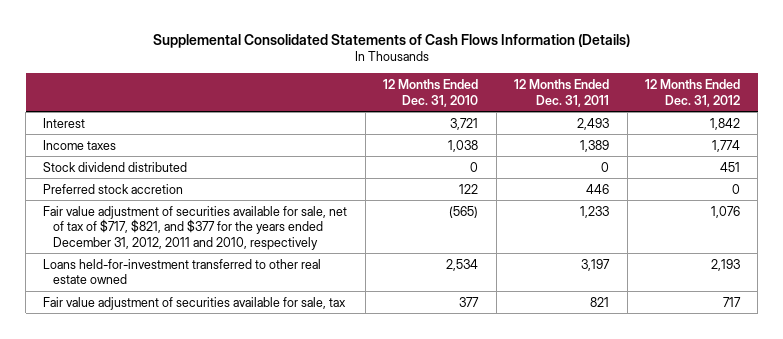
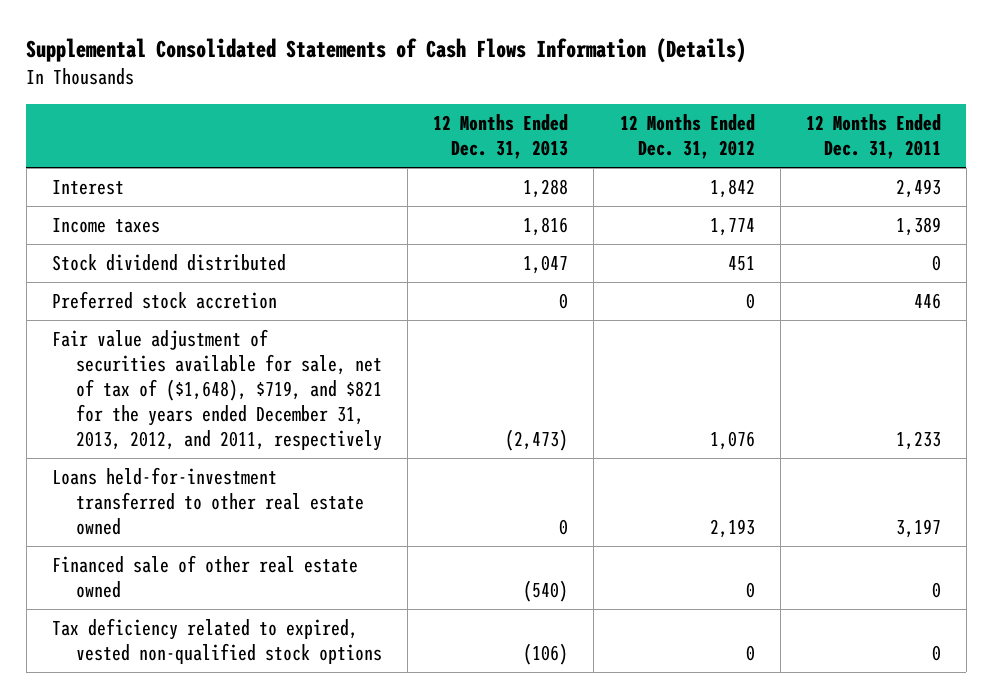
- | 12 Months Ended Dec. 31, 2010 | 12 Months Ended Dec. 31, 2011 | 12 Months Ended Dec. 31, 2012
+ | 12 Months Ended Dec. 31, 2013 | 12 Months Ended Dec. 31, 2012 | 12 Months Ended Dec. 31, 2011
- Fair value adjustment of securities available for sale, net of tax of $717, $821, and $377 for the years ended December 31, 2012, 2011 and 2010, respectively | (565) | 1,233 | 1,076
+ Fair value adjustment of securities available for sale, net of tax of ($1,648), $719, and $821 for the years ended December 31, 2013, 2012, and 2011, respectively | (2,473) | 1,076 | 1,233
- Fair value adjustment of securities available for sale, tax | 377 | 821 | 717
+ Financed sale of other real estate owned | (540) | 0 | 0
+ Tax deficiency related to expired, vested non-qualified stock options | (106) | 0 | 0

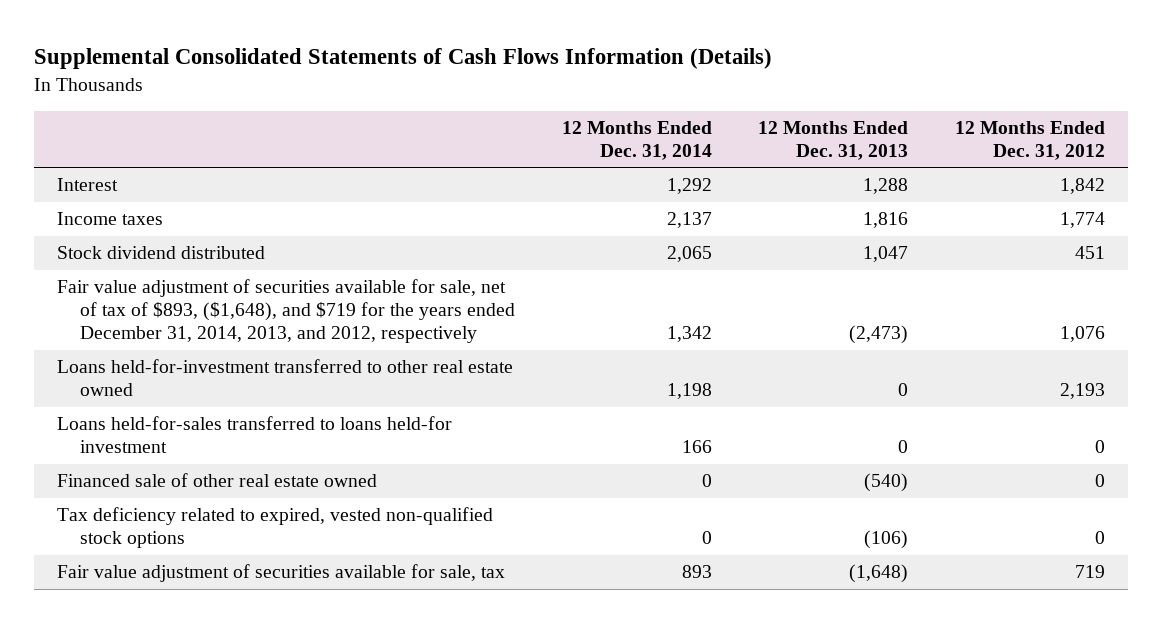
- | 12 Months Ended Dec. 31, 2013 | 12 Months Ended Dec. 31, 2012 | 12 Months Ended Dec. 31, 2011
+ | 12 Months Ended Dec. 31, 2014 | 12 Months Ended Dec. 31, 2013 | 12 Months Ended Dec. 31, 2012
- Preferred stock accretion | 0 | 0 | 446
- Fair value adjustment of securities available for sale, net of tax of ($1,648), $719, and $821 for the years ended December 31, 2013, 2012, and 2011, respectively | (2,473) | 1,076 | 1,233
+ Fair value adjustment of securities available for sale, net of tax of $893, ($1,648), and $719 for the years ended December 31, 2014, 2013, and 2012, respectively | 1,342 | (2,473) | 1,076
+ Loans held-for-sales transferred to loans held-for investment | 166 | 0 | 0
+ Fair value adjustment of securities available for sale, tax | 893 | (1,648) | 719

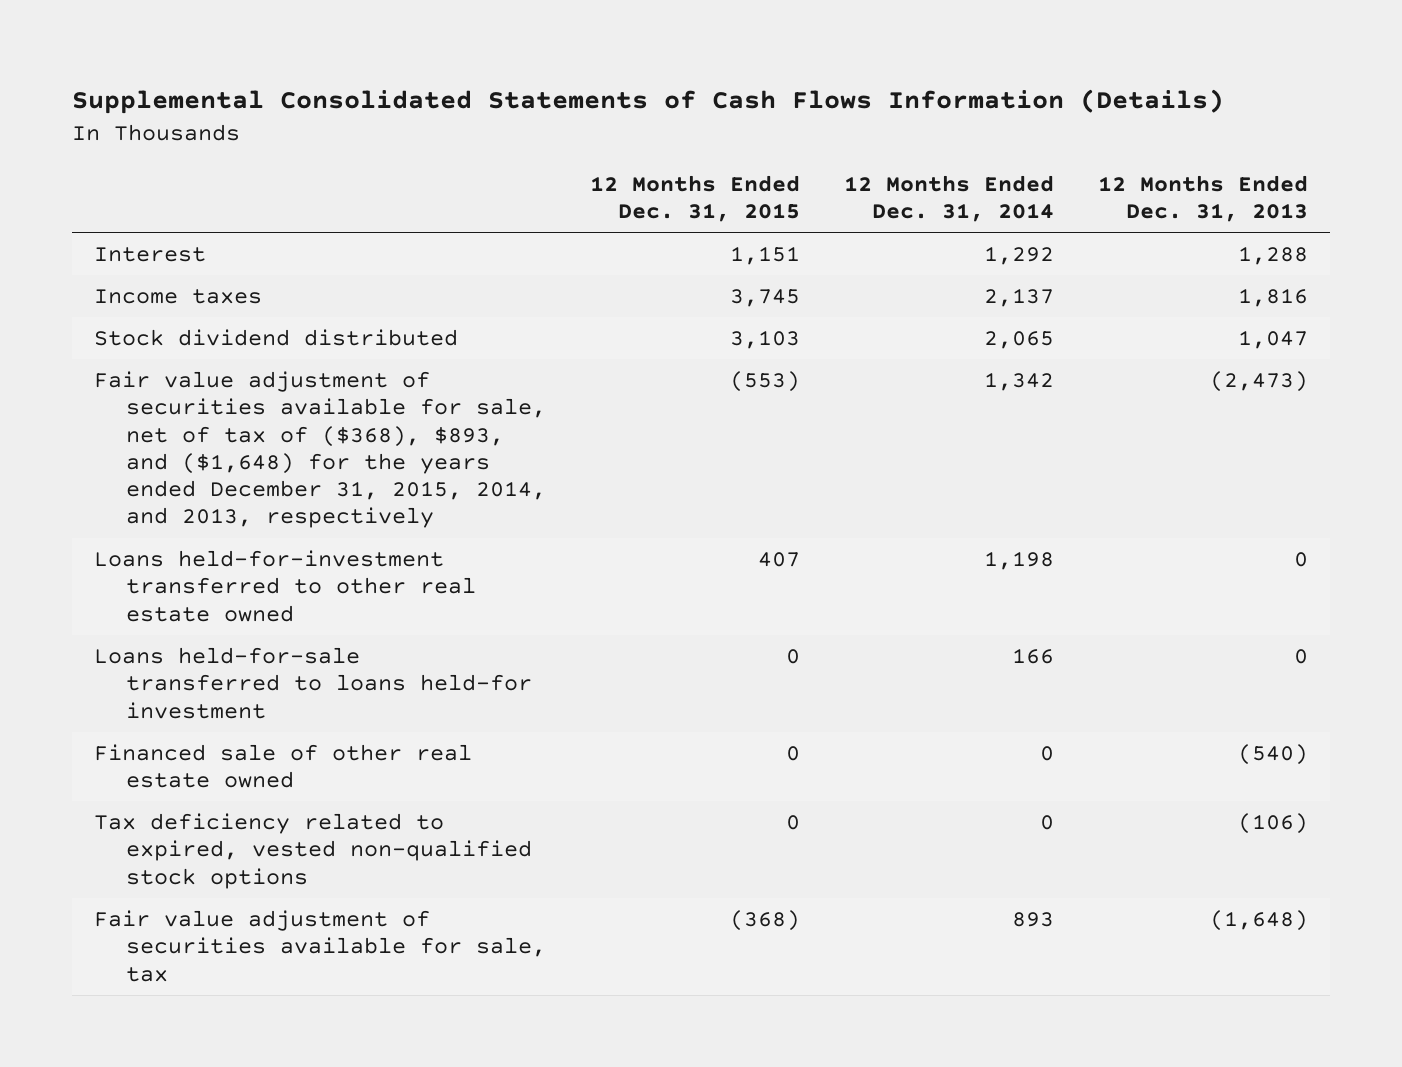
- | 12 Months Ended Dec. 31, 2014 | 12 Months Ended Dec. 31, 2013 | 12 Months Ended Dec. 31, 2012
+ | 12 Months Ended Dec. 31, 2015 | 12 Months Ended Dec. 31, 2014 | 12 Months Ended Dec. 31, 2013
- Fair value adjustment of securities available for sale, net of tax of $893, ($1,648), and $719 for the years ended December 31, 2014, 2013, and 2012, respectively | 1,342 | (2,473) | 1,076
+ Fair value adjustment of securities available for sale, net of tax of ($368), $893, and ($1,648) for the years ended December 31, 2015, 2014, and 2013, respectively | (553) | 1,342 | (2,473)
- Loans held-for-sales transferred to loans held-for investment | 166 | 0 | 0
+ Loans held-for-sale transferred to loans held-for investment | 0 | 166 | 0

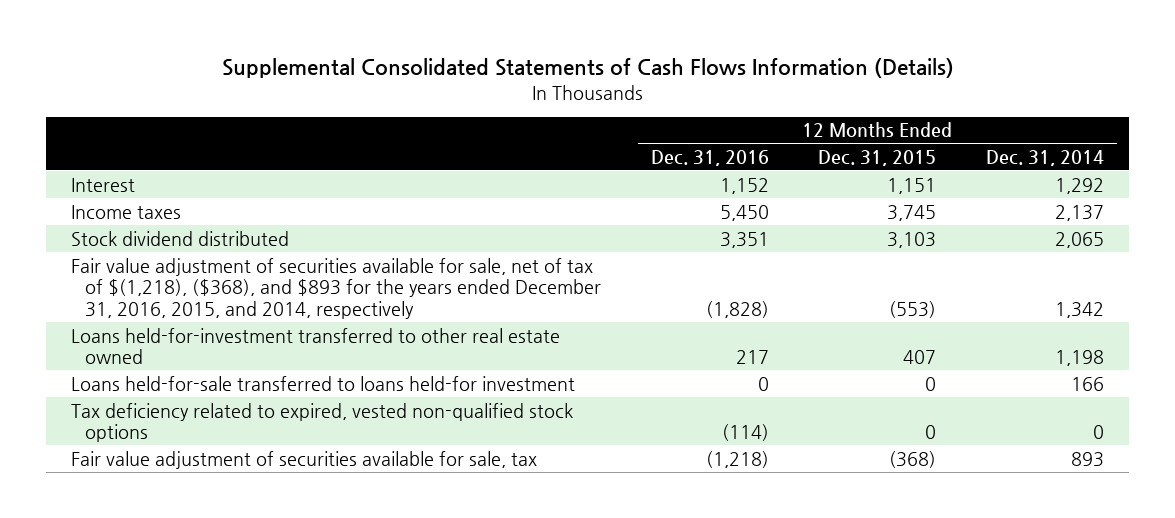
- | 12 Months Ended Dec. 31, 2015 | 12 Months Ended Dec. 31, 2014 | 12 Months Ended Dec. 31, 2013
+ | 12 Months Ended Dec. 31, 2016 | 12 Months Ended Dec. 31, 2015 | 12 Months Ended Dec. 31, 2014
- Fair value adjustment of securities available for sale, net of tax of ($368), $893, and ($1,648) for the years ended December 31, 2015, 2014, and 2013, respectively | (553) | 1,342 | (2,473)
+ Fair value adjustment of securities available for sale, net of tax of $(1,218), ($368), and $893 for the years ended December 31, 2016, 2015, and 2014, respectively | (1,828) | (553) | 1,342
- Financed sale of other real estate owned | 0 | 0 | (540)

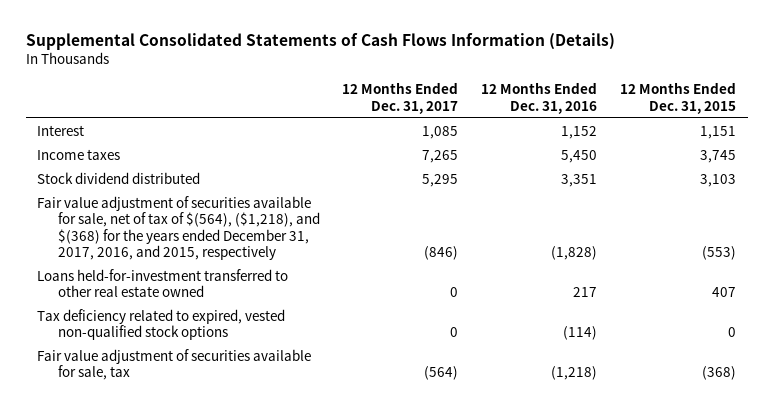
- | 12 Months Ended Dec. 31, 2016 | 12 Months Ended Dec. 31, 2015 | 12 Months Ended Dec. 31, 2014
+ | 12 Months Ended Dec. 31, 2017 | 12 Months Ended Dec. 31, 2016 | 12 Months Ended Dec. 31, 2015
- Fair value adjustment of securities available for sale, net of tax of $(1,218), ($368), and $893 for the years ended December 31, 2016, 2015, and 2014, respectively | (1,828) | (553) | 1,342
+ Fair value adjustment of securities available for sale, net of tax of $(564), ($1,218), and $(368) for the years ended December 31, 2017, 2016, and 2015, respectively | (846) | (1,828) | (553)
- Loans held-for-sale transferred to loans held-for investment | 0 | 0 | 166

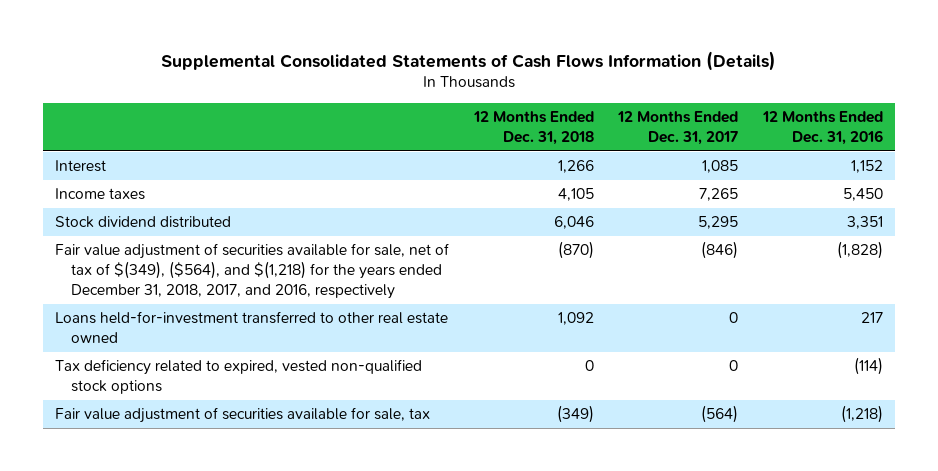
- | 12 Months Ended Dec. 31, 2017 | 12 Months Ended Dec. 31, 2016 | 12 Months Ended Dec. 31, 2015
+ | 12 Months Ended Dec. 31, 2018 | 12 Months Ended Dec. 31, 2017 | 12 Months Ended Dec. 31, 2016
- Fair value adjustment of securities available for sale, net of tax of $(564), ($1,218), and $(368) for the years ended December 31, 2017, 2016, and 2015, respectively | (846) | (1,828) | (553)
+ Fair value adjustment of securities available for sale, net of tax of $(349), ($564), and $(1,218) for the years ended December 31, 2018, 2017, and 2016, respectively | (870) | (846) | (1,828)

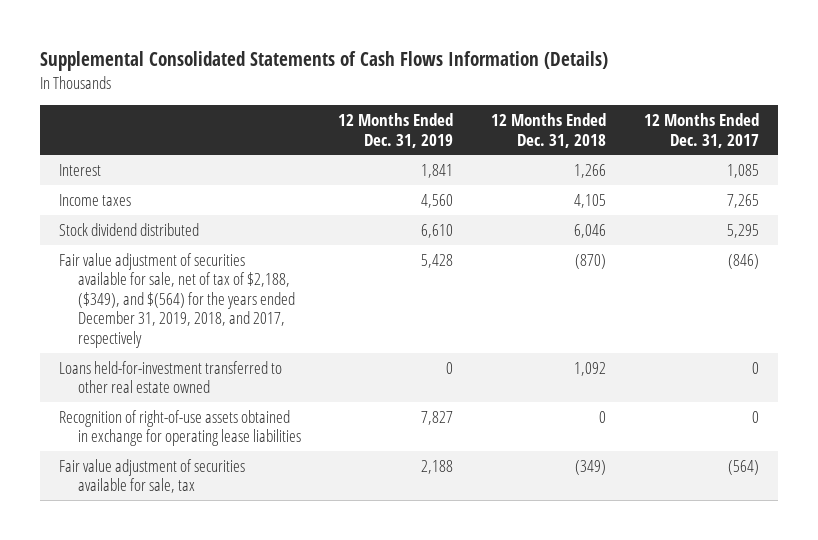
- | 12 Months Ended Dec. 31, 2018 | 12 Months Ended Dec. 31, 2017 | 12 Months Ended Dec. 31, 2016
+ | 12 Months Ended Dec. 31, 2019 | 12 Months Ended Dec. 31, 2018 | 12 Months Ended Dec. 31, 2017
- Fair value adjustment of securities available for sale, net of tax of $(349), ($564), and $(1,218) for the years ended December 31, 2018, 2017, and 2016, respectively | (870) | (846) | (1,828)
+ Fair value adjustment of securities available for sale, net of tax of $2,188, ($349), and $(564) for the years ended December 31, 2019, 2018, and 2017, respectively | 5,428 | (870) | (846)
- Tax deficiency related to expired, vested non-qualified stock options | 0 | 0 | (114)
+ Recognition of right-of-use assets obtained in exchange for operating lease liabilities | 7,827 | 0 | 0

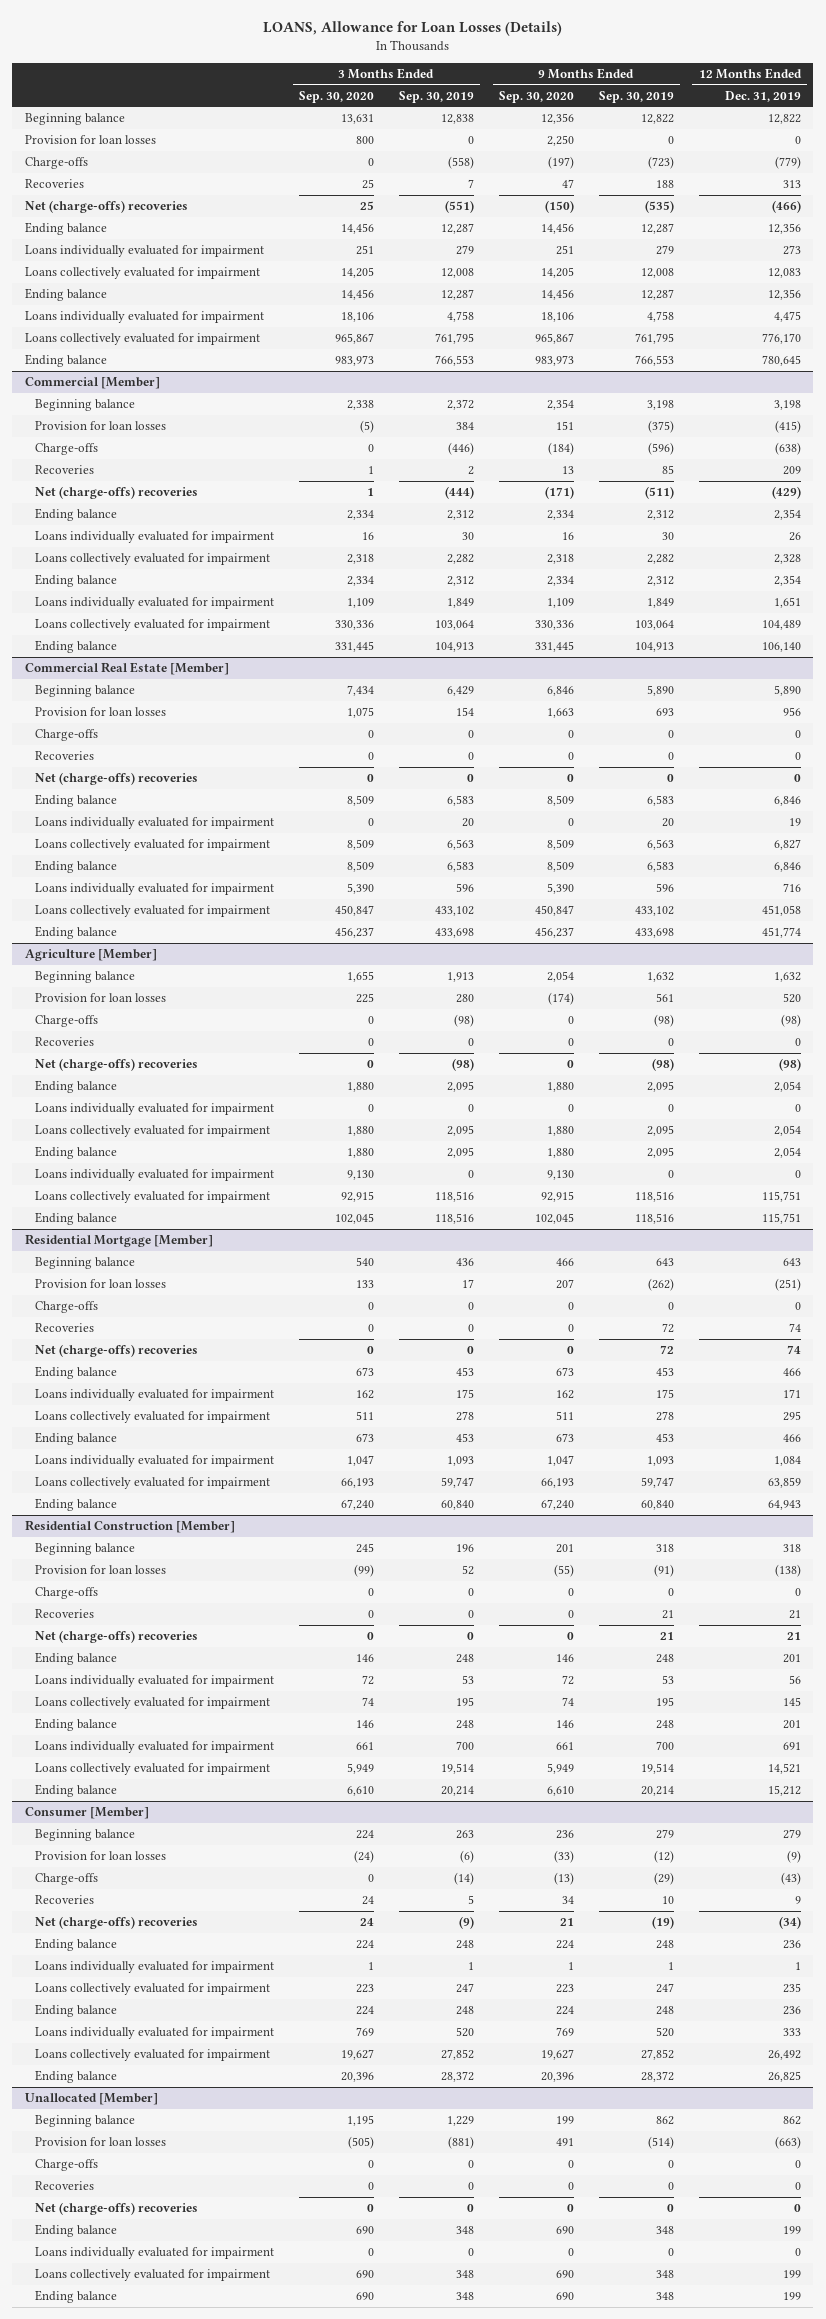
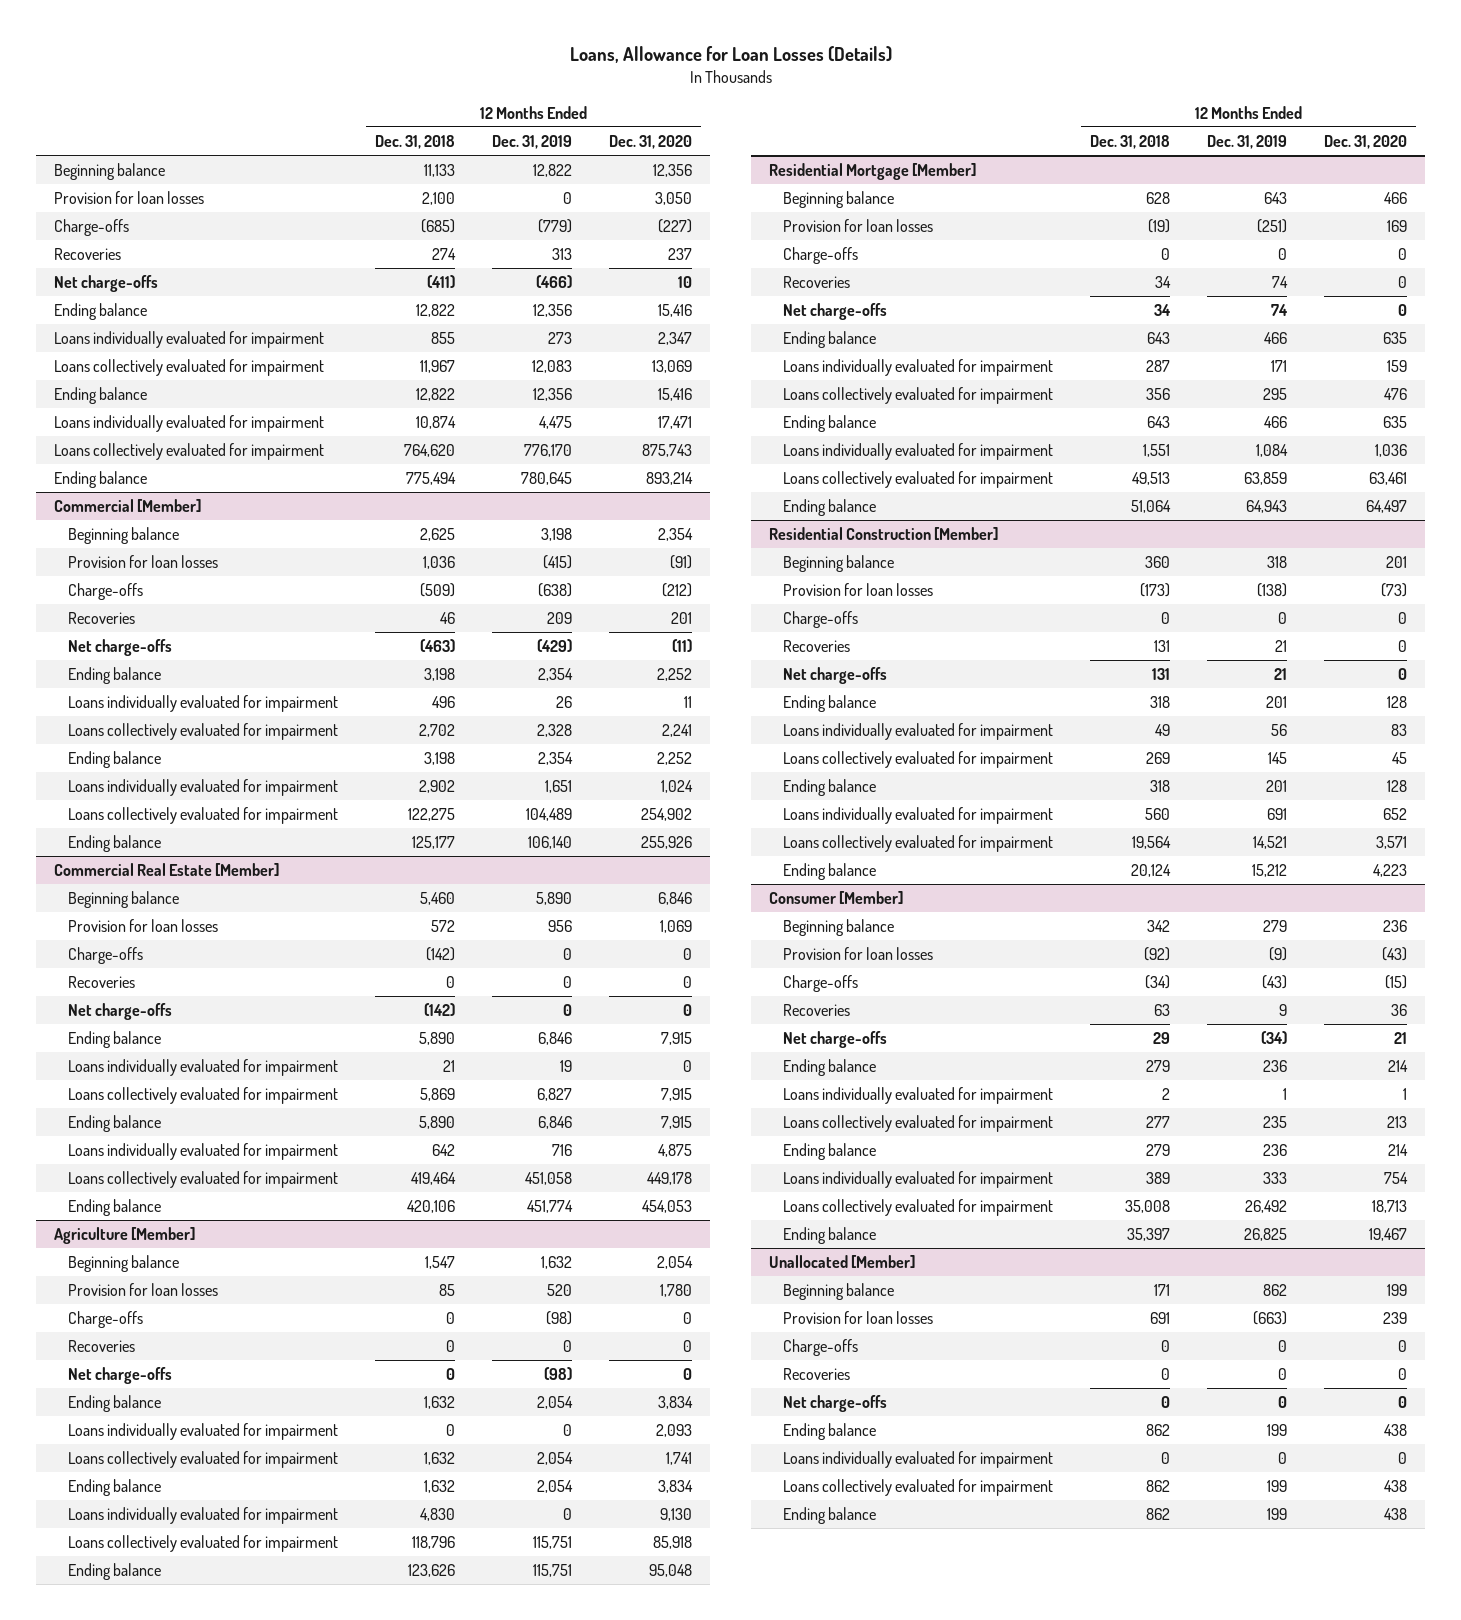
- LOANS, Allowance for Loan Losses (Details)
+ Loans, Allowance for Loan Losses (Details)
- | 3 Months Ended Sep. 30, 2020 | 3 Months Ended Sep. 30, 2019 | 9 Months Ended Sep. 30, 2020 | 9 Months Ended Sep. 30, 2019 | 12 Months Ended Dec. 31, 2019
+ | 12 Months Ended Dec. 31, 2018 | 12 Months Ended Dec. 31, 2019 | 12 Months Ended Dec. 31, 2020
- Net (charge-offs) recoveries | 25 | (551) | (150) | (535) | (466)
+ Net charge-offs | (411) | (466) | 10
@ Commercial [Member]
- Net (charge-offs) recoveries | 1 | (444) | (171) | (511) | (429)
+ Net charge-offs | (463) | (429) | (11)
@ Commercial Real Estate [Member]
- Net (charge-offs) recoveries | 0 | 0 | 0 | 0 | 0
+ Net charge-offs | (142) | 0 | 0
@ Agriculture [Member]
- Net (charge-offs) recoveries | 0 | (98) | 0 | (98) | (98)
+ Net charge-offs | 0 | (98) | 0
@ Residential Mortgage [Member]
- Net (charge-offs) recoveries | 0 | 0 | 0 | 72 | 74
+ Net charge-offs | 34 | 74 | 0
@ Residential Construction [Member]
- Net (charge-offs) recoveries | 0 | 0 | 0 | 21 | 21
+ Net charge-offs | 131 | 21 | 0
@ Consumer [Member]
- Net (charge-offs) recoveries | 24 | (9) | 21 | (19) | (34)
+ Net charge-offs | 29 | (34) | 21
@ Unallocated [Member]
- Net (charge-offs) recoveries | 0 | 0 | 0 | 0 | 0
+ Net charge-offs | 0 | 0 | 0

